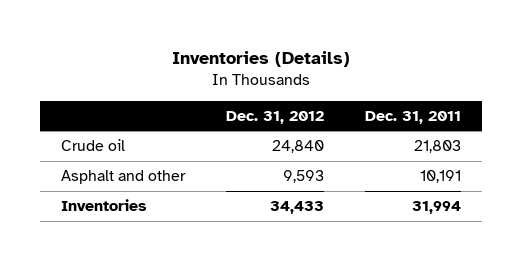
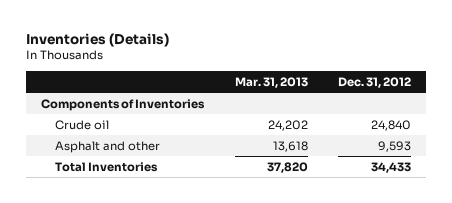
- | Dec. 31, 2012 | Dec. 31, 2011
+ | Mar. 31, 2013 | Dec. 31, 2012
+ Components of Inventories
- Inventories | 34,433 | 31,994
+ Total Inventories | 37,820 | 34,433

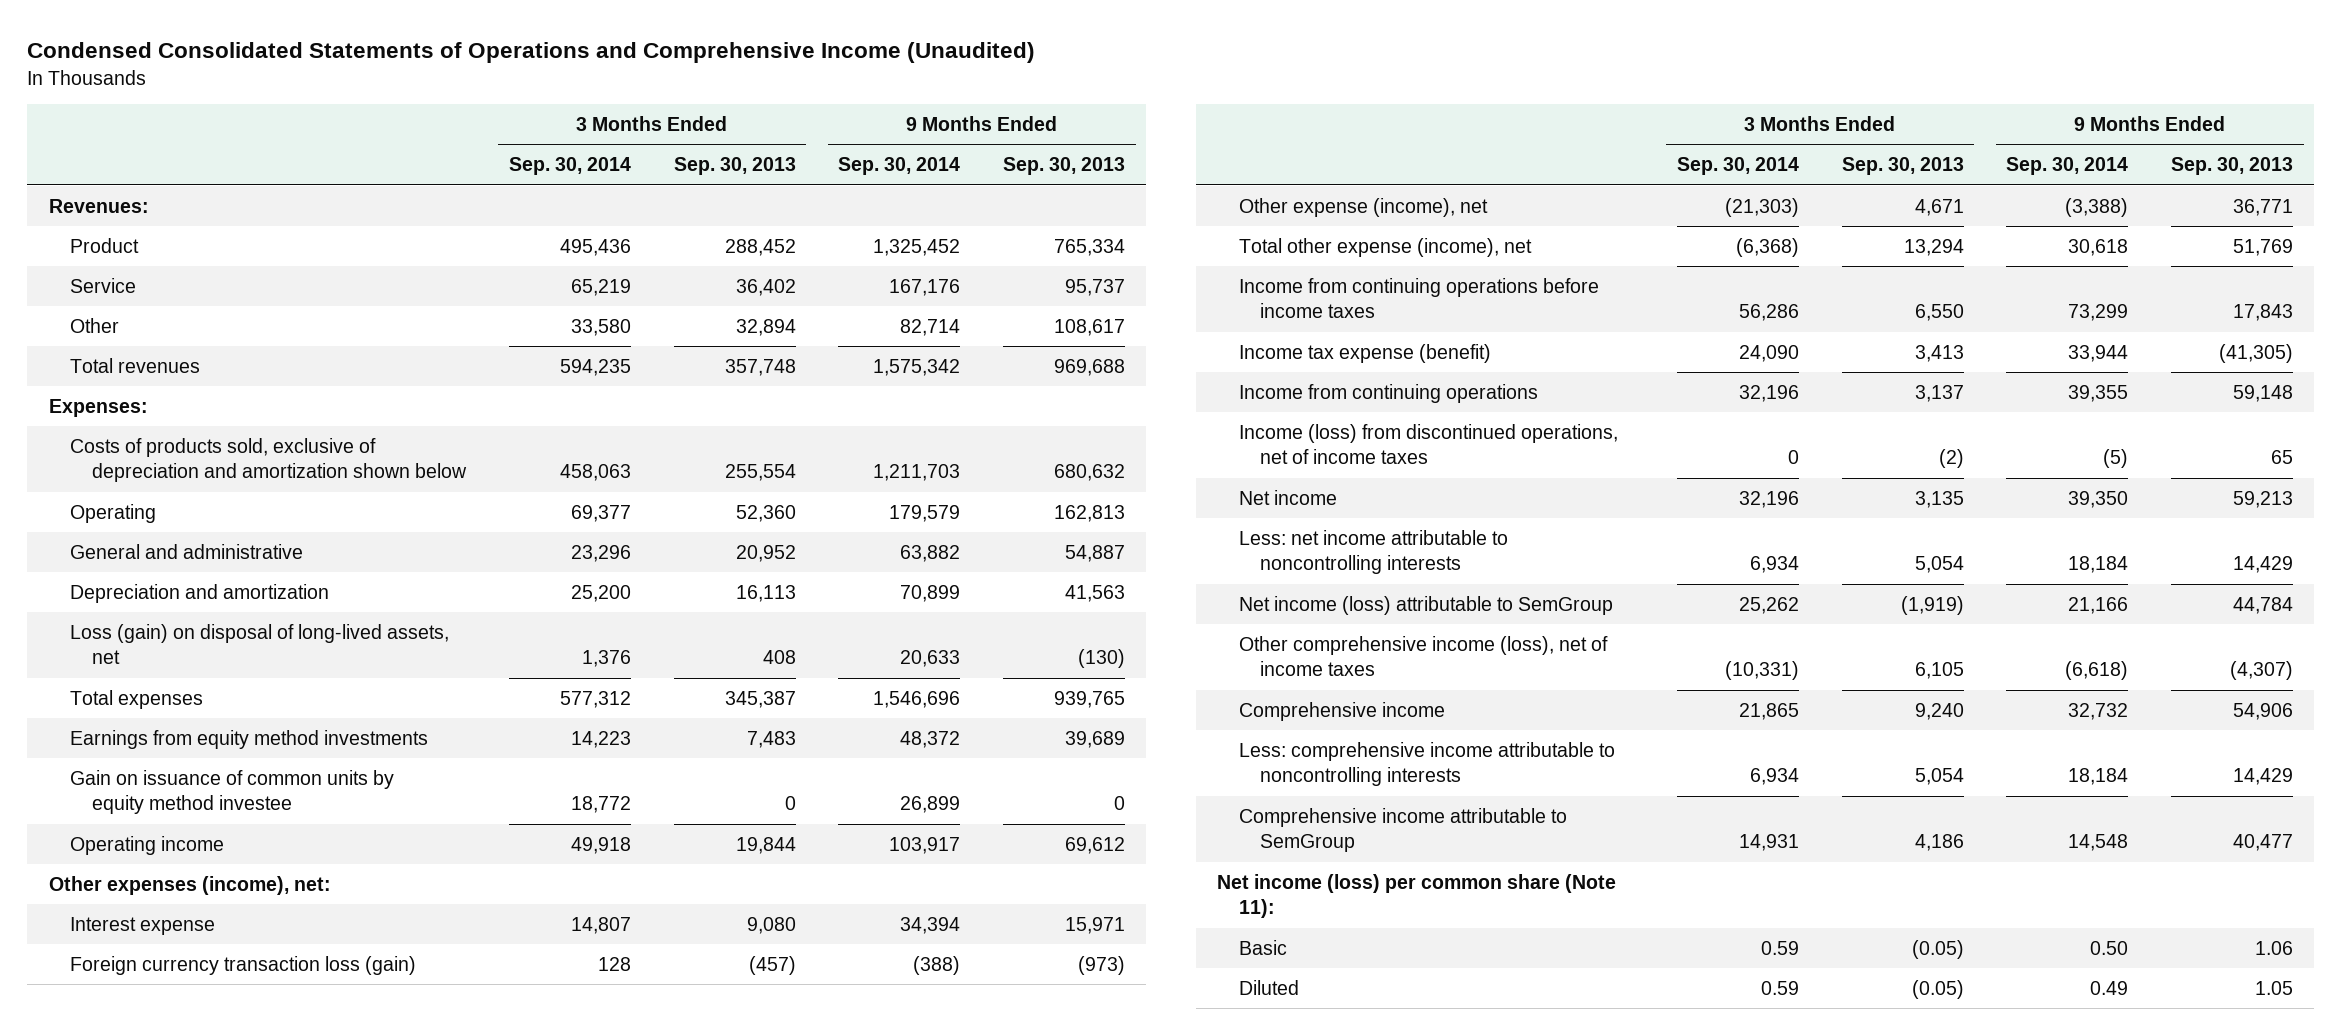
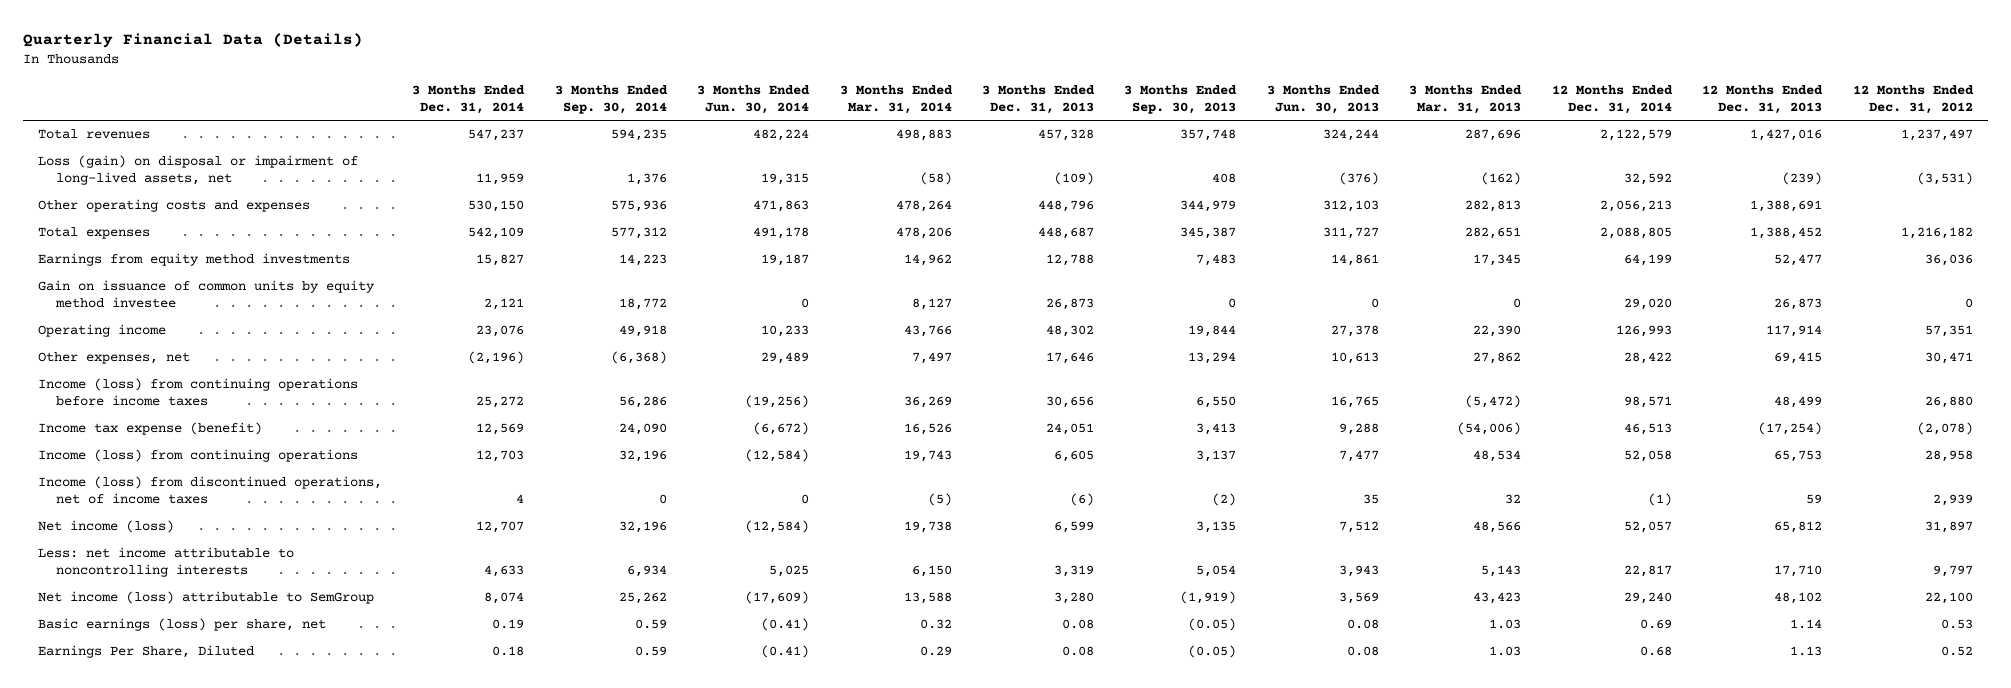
- Condensed Consolidated Statements of Operations and Comprehensive Income (Unaudited)
+ Quarterly Financial Data (Details)
- | 3 Months Ended Sep. 30, 2014 | 3 Months Ended Sep. 30, 2013 | 9 Months Ended Sep. 30, 2014 | 9 Months Ended Sep. 30, 2013
+ | 3 Months Ended Dec. 31, 2014 | 3 Months Ended Sep. 30, 2014 | 3 Months Ended Jun. 30, 2014 | 3 Months Ended Mar. 31, 2014 | 3 Months Ended Dec. 31, 2013 | 3 Months Ended Sep. 30, 2013 | 3 Months Ended Jun. 30, 2013 | 3 Months Ended Mar. 31, 2013 | 12 Months Ended Dec. 31, 2014 | 12 Months Ended Dec. 31, 2013 | 12 Months Ended Dec. 31, 2012
- Revenues:
- Product | 495,436 | 288,452 | 1,325,452 | 765,334
- Service | 65,219 | 36,402 | 167,176 | 95,737
- Other | 33,580 | 32,894 | 82,714 | 108,617
- Expenses:
- Costs of products sold, exclusive of depreciation and amortization shown below | 458,063 | 255,554 | 1,211,703 | 680,632
- Operating | 69,377 | 52,360 | 179,579 | 162,813
- General and administrative | 23,296 | 20,952 | 63,882 | 54,887
- Depreciation and amortization | 25,200 | 16,113 | 70,899 | 41,563
- Loss (gain) on disposal of long-lived assets, net | 1,376 | 408 | 20,633 | (130)
+ Loss (gain) on disposal or impairment of long-lived assets, net | 11,959 | 1,376 | 19,315 | (58) | (109) | 408 | (376) | (162) | 32,592 | (239) | (3,531)
+ Other operating costs and expenses | 530,150 | 575,936 | 471,863 | 478,264 | 448,796 | 344,979 | 312,103 | 282,813 | 2,056,213 | 1,388,691 |
- Other expenses (income), net:
- Interest expense | 14,807 | 9,080 | 34,394 | 15,971
- Foreign currency transaction loss (gain) | 128 | (457) | (388) | (973)
- Other expense (income), net | (21,303) | 4,671 | (3,388) | 36,771
- Total other expense (income), net | (6,368) | 13,294 | 30,618 | 51,769
- Income from continuing operations before income taxes | 56,286 | 6,550 | 73,299 | 17,843
+ Other expenses, net | (2,196) | (6,368) | 29,489 | 7,497 | 17,646 | 13,294 | 10,613 | 27,862 | 28,422 | 69,415 | 30,471
+ Income (loss) from continuing operations before income taxes | 25,272 | 56,286 | (19,256) | 36,269 | 30,656 | 6,550 | 16,765 | (5,472) | 98,571 | 48,499 | 26,880
- Income from continuing operations | 32,196 | 3,137 | 39,355 | 59,148
+ Income (loss) from continuing operations | 12,703 | 32,196 | (12,584) | 19,743 | 6,605 | 3,137 | 7,477 | 48,534 | 52,058 | 65,753 | 28,958
- Net income | 32,196 | 3,135 | 39,350 | 59,213
+ Net income (loss) | 12,707 | 32,196 | (12,584) | 19,738 | 6,599 | 3,135 | 7,512 | 48,566 | 52,057 | 65,812 | 31,897
- Other comprehensive income (loss), net of income taxes | (10,331) | 6,105 | (6,618) | (4,307)
- Comprehensive income | 21,865 | 9,240 | 32,732 | 54,906
- Less: comprehensive income attributable to noncontrolling interests | 6,934 | 5,054 | 18,184 | 14,429
- Comprehensive income attributable to SemGroup | 14,931 | 4,186 | 14,548 | 40,477
- Net income (loss) per common share (Note 11):
- Basic | 0.59 | (0.05) | 0.50 | 1.06
- Diluted | 0.59 | (0.05) | 0.49 | 1.05
+ Basic earnings (loss) per share, net | 0.19 | 0.59 | (0.41) | 0.32 | 0.08 | (0.05) | 0.08 | 1.03 | 0.69 | 1.14 | 0.53
+ Earnings Per Share, Diluted | 0.18 | 0.59 | (0.41) | 0.29 | 0.08 | (0.05) | 0.08 | 1.03 | 0.68 | 1.13 | 0.52

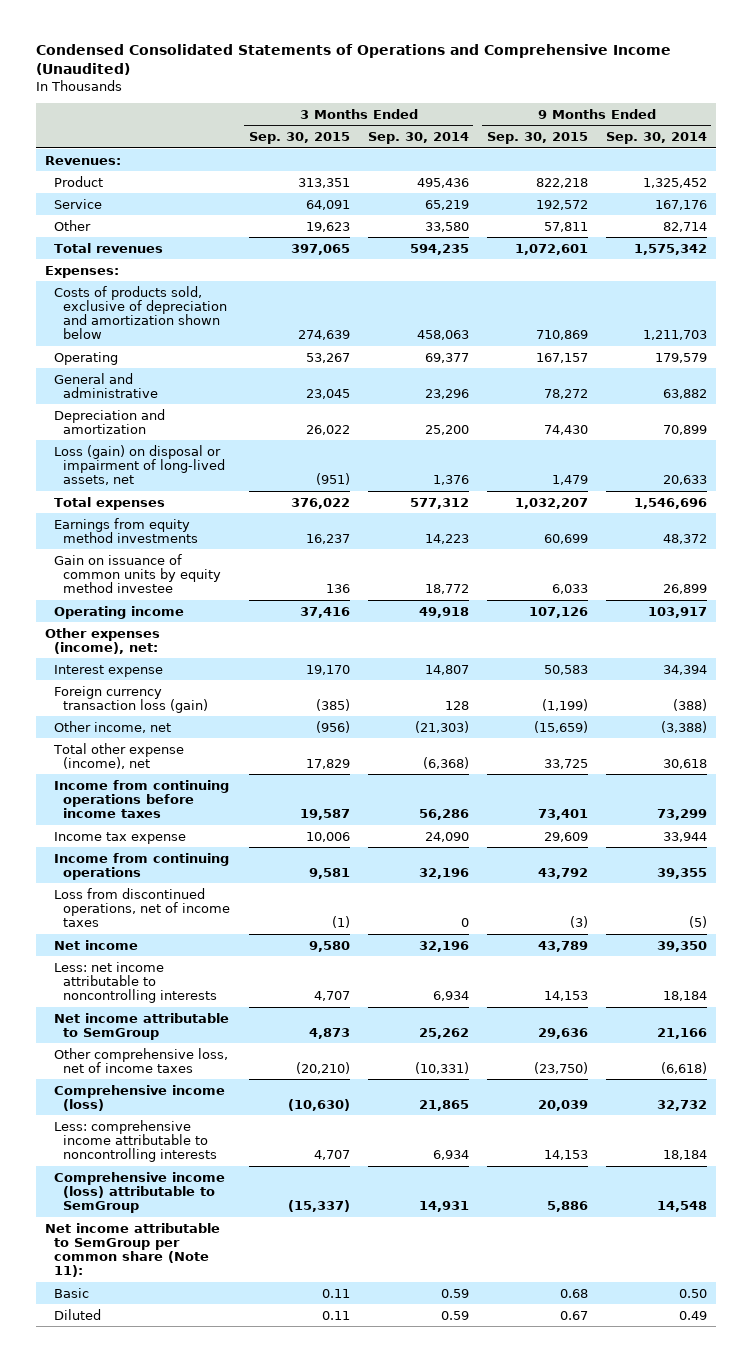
- Quarterly Financial Data (Details)
+ Condensed Consolidated Statements of Operations and Comprehensive Income (Unaudited)
- | 3 Months Ended Dec. 31, 2014 | 3 Months Ended Sep. 30, 2014 | 3 Months Ended Jun. 30, 2014 | 3 Months Ended Mar. 31, 2014 | 3 Months Ended Dec. 31, 2013 | 3 Months Ended Sep. 30, 2013 | 3 Months Ended Jun. 30, 2013 | 3 Months Ended Mar. 31, 2013 | 12 Months Ended Dec. 31, 2014 | 12 Months Ended Dec. 31, 2013 | 12 Months Ended Dec. 31, 2012
+ | 3 Months Ended Sep. 30, 2015 | 3 Months Ended Sep. 30, 2014 | 9 Months Ended Sep. 30, 2015 | 9 Months Ended Sep. 30, 2014
+ Revenues:
+ Product | 313,351 | 495,436 | 822,218 | 1,325,452
+ Service | 64,091 | 65,219 | 192,572 | 167,176
+ Other | 19,623 | 33,580 | 57,811 | 82,714
+ Expenses:
+ Costs of products sold, exclusive of depreciation and amortization shown below | 274,639 | 458,063 | 710,869 | 1,211,703
+ Operating | 53,267 | 69,377 | 167,157 | 179,579
+ General and administrative | 23,045 | 23,296 | 78,272 | 63,882
+ Depreciation and amortization | 26,022 | 25,200 | 74,430 | 70,899
- Other operating costs and expenses | 530,150 | 575,936 | 471,863 | 478,264 | 448,796 | 344,979 | 312,103 | 282,813 | 2,056,213 | 1,388,691 |
- Other expenses, net | (2,196) | (6,368) | 29,489 | 7,497 | 17,646 | 13,294 | 10,613 | 27,862 | 28,422 | 69,415 | 30,471
- Income (loss) from continuing operations before income taxes | 25,272 | 56,286 | (19,256) | 36,269 | 30,656 | 6,550 | 16,765 | (5,472) | 98,571 | 48,499 | 26,880
- Income tax expense (benefit) | 12,569 | 24,090 | (6,672) | 16,526 | 24,051 | 3,413 | 9,288 | (54,006) | 46,513 | (17,254) | (2,078)
- Income (loss) from continuing operations | 12,703 | 32,196 | (12,584) | 19,743 | 6,605 | 3,137 | 7,477 | 48,534 | 52,058 | 65,753 | 28,958
- Income (loss) from discontinued operations, net of income taxes | 4 | 0 | 0 | (5) | (6) | (2) | 35 | 32 | (1) | 59 | 2,939
- Net income (loss) | 12,707 | 32,196 | (12,584) | 19,738 | 6,599 | 3,135 | 7,512 | 48,566 | 52,057 | 65,812 | 31,897
+ Other expenses (income), net:
+ Interest expense | 19,170 | 14,807 | 50,583 | 34,394
+ Foreign currency transaction loss (gain) | (385) | 128 | (1,199) | (388)
+ Other income, net | (956) | (21,303) | (15,659) | (3,388)
+ Total other expense (income), net | 17,829 | (6,368) | 33,725 | 30,618
+ Income from continuing operations before income taxes | 19,587 | 56,286 | 73,401 | 73,299
+ Income tax expense | 10,006 | 24,090 | 29,609 | 33,944
+ Income from continuing operations | 9,581 | 32,196 | 43,792 | 39,355
+ Loss from discontinued operations, net of income taxes | (1) | 0 | (3) | (5)
+ Net income | 9,580 | 32,196 | 43,789 | 39,350
- Net income (loss) attributable to SemGroup | 8,074 | 25,262 | (17,609) | 13,588 | 3,280 | (1,919) | 3,569 | 43,423 | 29,240 | 48,102 | 22,100
- Basic earnings (loss) per share, net | 0.19 | 0.59 | (0.41) | 0.32 | 0.08 | (0.05) | 0.08 | 1.03 | 0.69 | 1.14 | 0.53
- Earnings Per Share, Diluted | 0.18 | 0.59 | (0.41) | 0.29 | 0.08 | (0.05) | 0.08 | 1.03 | 0.68 | 1.13 | 0.52
+ Net income attributable to SemGroup | 4,873 | 25,262 | 29,636 | 21,166
+ Other comprehensive loss, net of income taxes | (20,210) | (10,331) | (23,750) | (6,618)
+ Comprehensive income (loss) | (10,630) | 21,865 | 20,039 | 32,732
+ Less: comprehensive income attributable to noncontrolling interests | 4,707 | 6,934 | 14,153 | 18,184
+ Comprehensive income (loss) attributable to SemGroup | (15,337) | 14,931 | 5,886 | 14,548
+ Net income attributable to SemGroup per common share (Note 11):
+ Basic | 0.11 | 0.59 | 0.68 | 0.50
+ Diluted | 0.11 | 0.59 | 0.67 | 0.49

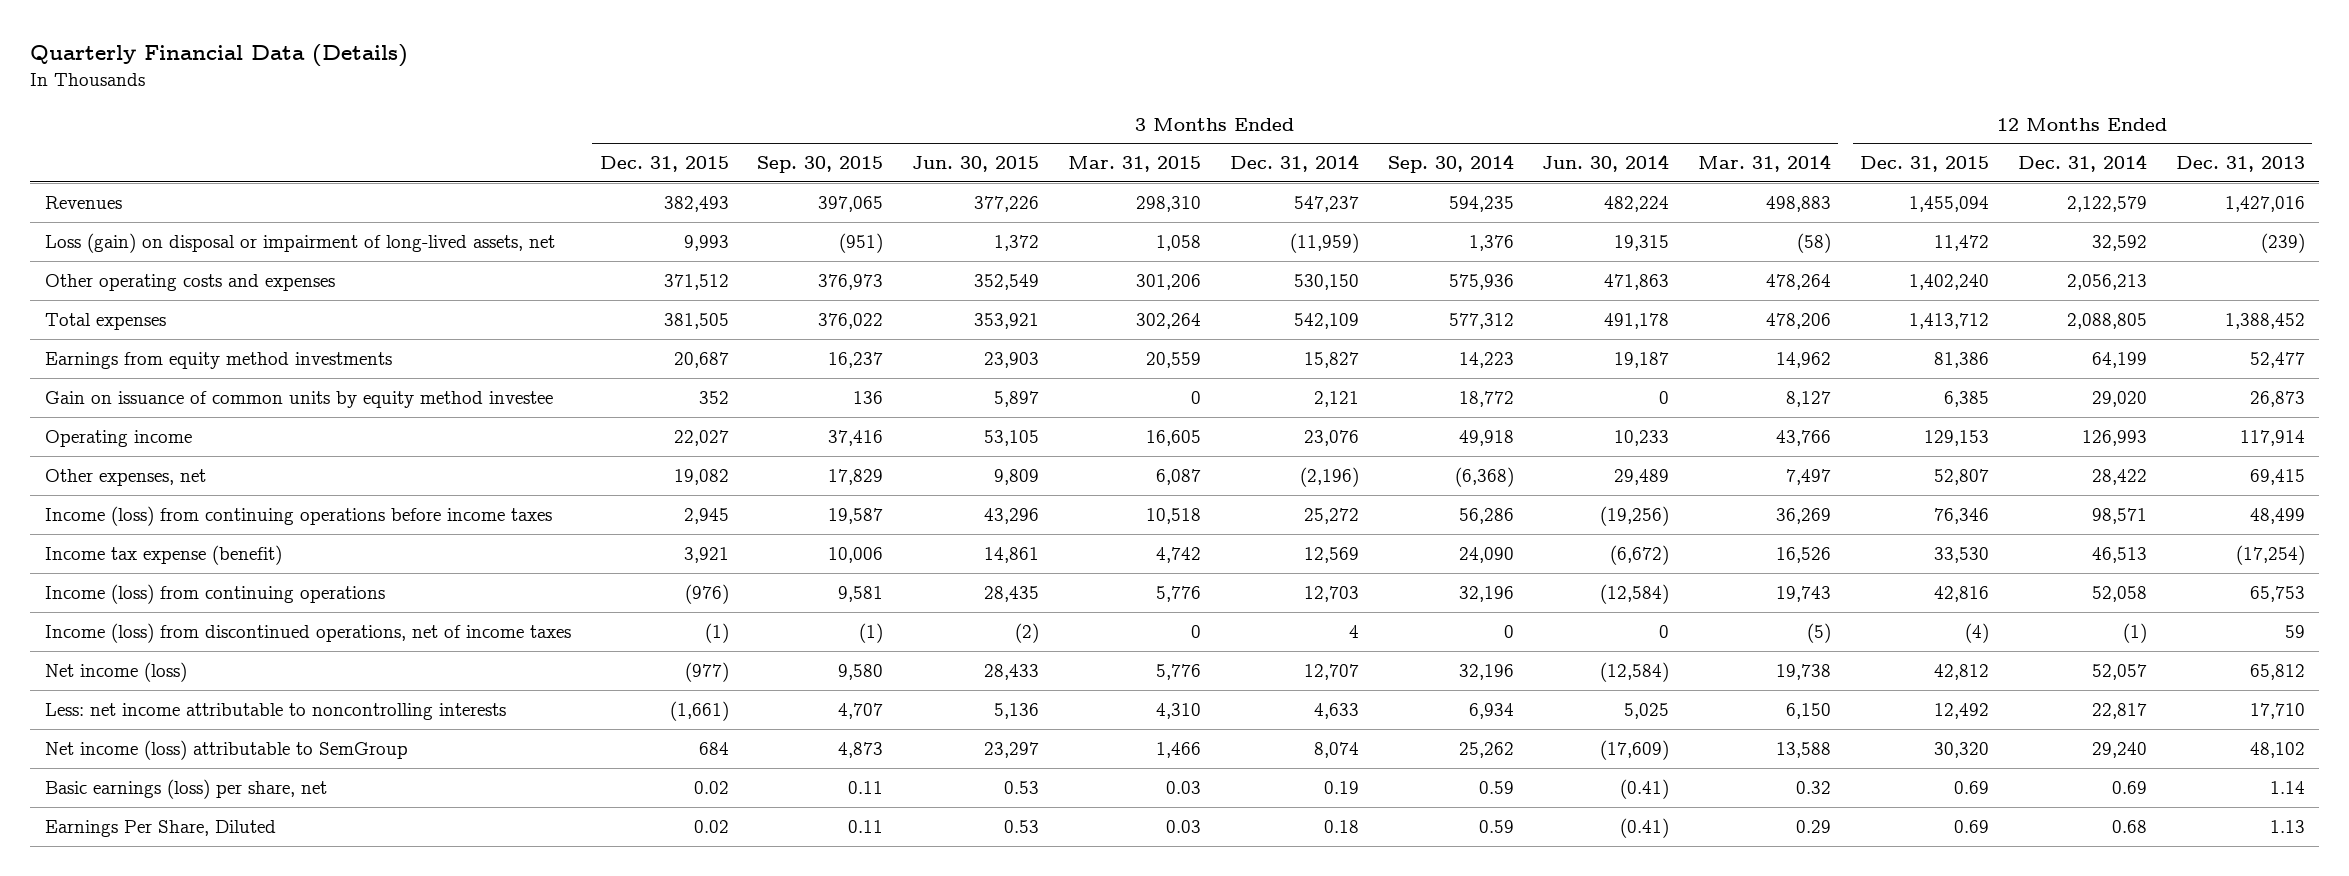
- Condensed Consolidated Statements of Operations and Comprehensive Income (Unaudited)
+ Quarterly Financial Data (Details)
- | 3 Months Ended Sep. 30, 2015 | 3 Months Ended Sep. 30, 2014 | 9 Months Ended Sep. 30, 2015 | 9 Months Ended Sep. 30, 2014
+ | 3 Months Ended Dec. 31, 2015 | 3 Months Ended Sep. 30, 2015 | 3 Months Ended Jun. 30, 2015 | 3 Months Ended Mar. 31, 2015 | 3 Months Ended Dec. 31, 2014 | 3 Months Ended Sep. 30, 2014 | 3 Months Ended Jun. 30, 2014 | 3 Months Ended Mar. 31, 2014 | 12 Months Ended Dec. 31, 2015 | 12 Months Ended Dec. 31, 2014 | 12 Months Ended Dec. 31, 2013
- Revenues:
- Product | 313,351 | 495,436 | 822,218 | 1,325,452
- Service | 64,091 | 65,219 | 192,572 | 167,176
- Other | 19,623 | 33,580 | 57,811 | 82,714
- Total revenues | 397,065 | 594,235 | 1,072,601 | 1,575,342
- Expenses:
- Costs of products sold, exclusive of depreciation and amortization shown below | 274,639 | 458,063 | 710,869 | 1,211,703
- Operating | 53,267 | 69,377 | 167,157 | 179,579
- General and administrative | 23,045 | 23,296 | 78,272 | 63,882
- Depreciation and amortization | 26,022 | 25,200 | 74,430 | 70,899
+ Revenues | 382,493 | 397,065 | 377,226 | 298,310 | 547,237 | 594,235 | 482,224 | 498,883 | 1,455,094 | 2,122,579 | 1,427,016
+ Other operating costs and expenses | 371,512 | 376,973 | 352,549 | 301,206 | 530,150 | 575,936 | 471,863 | 478,264 | 1,402,240 | 2,056,213 |
- Other expenses (income), net:
- Interest expense | 19,170 | 14,807 | 50,583 | 34,394
- Foreign currency transaction loss (gain) | (385) | 128 | (1,199) | (388)
- Other income, net | (956) | (21,303) | (15,659) | (3,388)
- Total other expense (income), net | 17,829 | (6,368) | 33,725 | 30,618
- Income from continuing operations before income taxes | 19,587 | 56,286 | 73,401 | 73,299
- Income tax expense | 10,006 | 24,090 | 29,609 | 33,944
- Income from continuing operations | 9,581 | 32,196 | 43,792 | 39,355
- Loss from discontinued operations, net of income taxes | (1) | 0 | (3) | (5)
- Net income | 9,580 | 32,196 | 43,789 | 39,350
+ Other expenses, net | 19,082 | 17,829 | 9,809 | 6,087 | (2,196) | (6,368) | 29,489 | 7,497 | 52,807 | 28,422 | 69,415
+ Income (loss) from continuing operations before income taxes | 2,945 | 19,587 | 43,296 | 10,518 | 25,272 | 56,286 | (19,256) | 36,269 | 76,346 | 98,571 | 48,499
+ Income tax expense (benefit) | 3,921 | 10,006 | 14,861 | 4,742 | 12,569 | 24,090 | (6,672) | 16,526 | 33,530 | 46,513 | (17,254)
+ Income (loss) from continuing operations | (976) | 9,581 | 28,435 | 5,776 | 12,703 | 32,196 | (12,584) | 19,743 | 42,816 | 52,058 | 65,753
+ Income (loss) from discontinued operations, net of income taxes | (1) | (1) | (2) | 0 | 4 | 0 | 0 | (5) | (4) | (1) | 59
+ Net income (loss) | (977) | 9,580 | 28,433 | 5,776 | 12,707 | 32,196 | (12,584) | 19,738 | 42,812 | 52,057 | 65,812
- Net income attributable to SemGroup | 4,873 | 25,262 | 29,636 | 21,166
- Other comprehensive loss, net of income taxes | (20,210) | (10,331) | (23,750) | (6,618)
- Comprehensive income (loss) | (10,630) | 21,865 | 20,039 | 32,732
- Less: comprehensive income attributable to noncontrolling interests | 4,707 | 6,934 | 14,153 | 18,184
- Comprehensive income (loss) attributable to SemGroup | (15,337) | 14,931 | 5,886 | 14,548
- Net income attributable to SemGroup per common share (Note 11):
- Basic | 0.11 | 0.59 | 0.68 | 0.50
- Diluted | 0.11 | 0.59 | 0.67 | 0.49
+ Net income (loss) attributable to SemGroup | 684 | 4,873 | 23,297 | 1,466 | 8,074 | 25,262 | (17,609) | 13,588 | 30,320 | 29,240 | 48,102
+ Basic earnings (loss) per share, net | 0.02 | 0.11 | 0.53 | 0.03 | 0.19 | 0.59 | (0.41) | 0.32 | 0.69 | 0.69 | 1.14
+ Earnings Per Share, Diluted | 0.02 | 0.11 | 0.53 | 0.03 | 0.18 | 0.59 | (0.41) | 0.29 | 0.69 | 0.68 | 1.13

